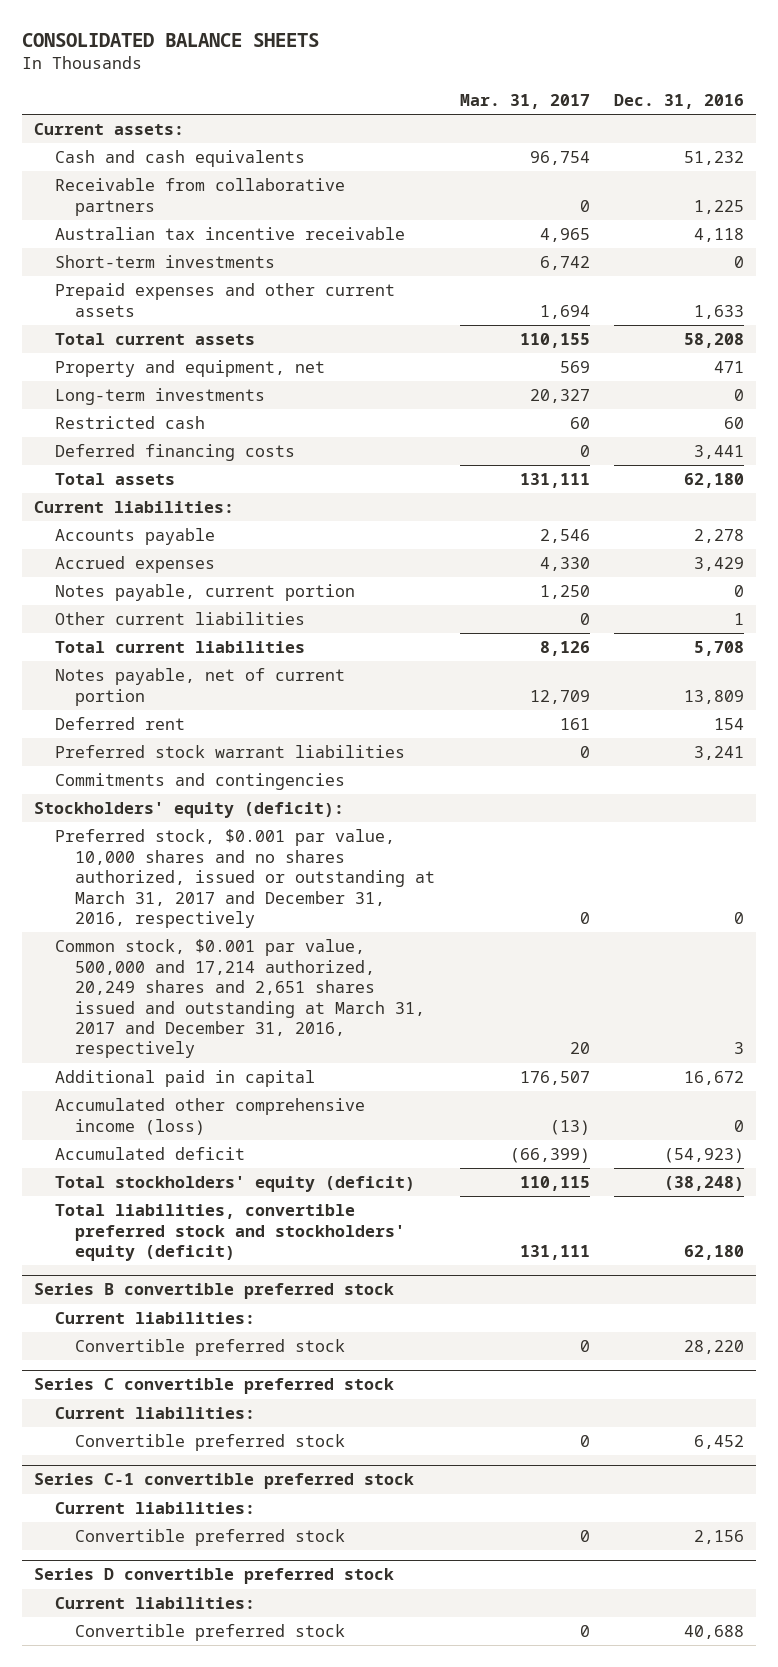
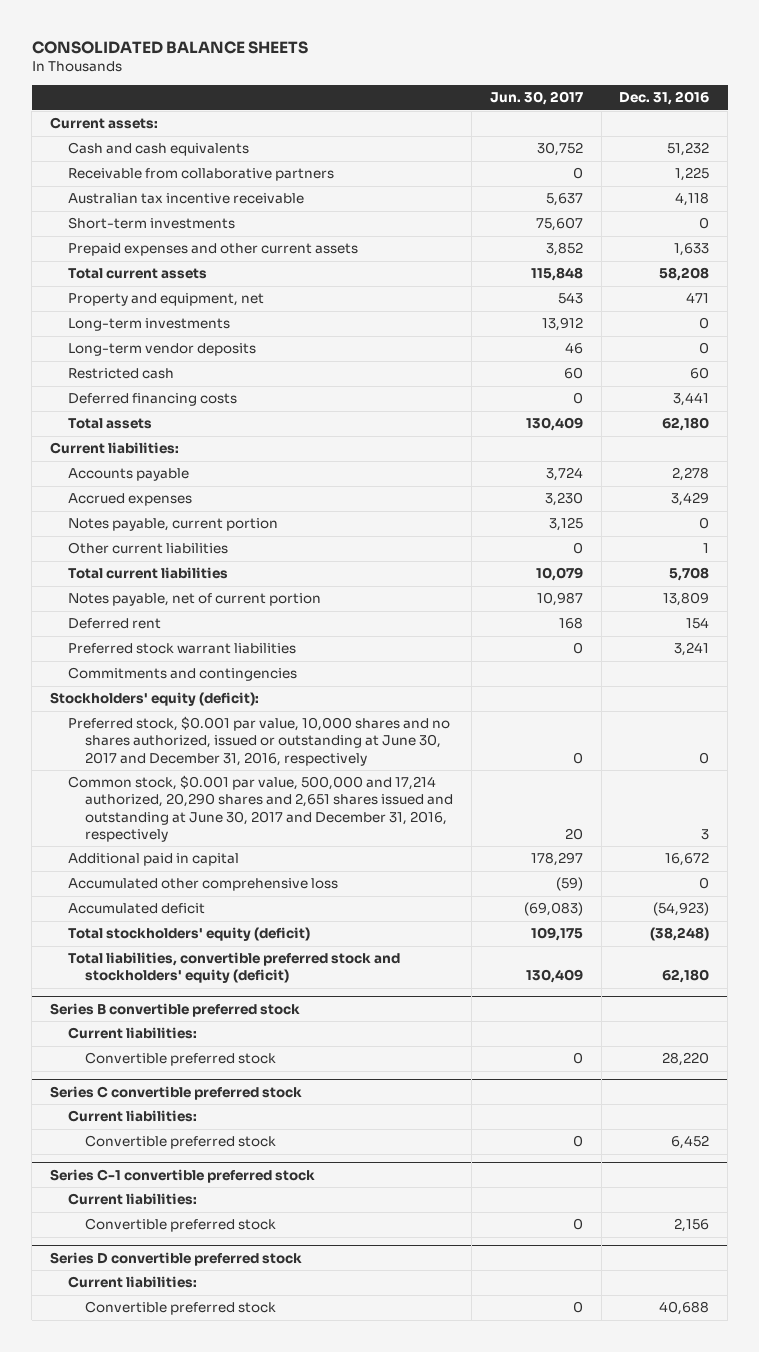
- | Mar. 31, 2017 | Dec. 31, 2016
+ | Jun. 30, 2017 | Dec. 31, 2016
+ Long-term vendor deposits | 46 | 0
- Preferred stock, $0.001 par value, 10,000 shares and no shares authorized, issued or outstanding at March 31, 2017 and December 31, 2016, respectively | 0 | 0
- Common stock, $0.001 par value, 500,000 and 17,214 authorized, 20,249 shares and 2,651 shares issued and outstanding at March 31, 2017 and December 31, 2016, respectively | 20 | 3
+ Preferred stock, $0.001 par value, 10,000 shares and no shares authorized, issued or outstanding at June 30, 2017 and December 31, 2016, respectively | 0 | 0
+ Common stock, $0.001 par value, 500,000 and 17,214 authorized, 20,290 shares and 2,651 shares issued and outstanding at June 30, 2017 and December 31, 2016, respectively | 20 | 3
- Accumulated other comprehensive income (loss) | (13) | 0
+ Accumulated other comprehensive loss | (59) | 0

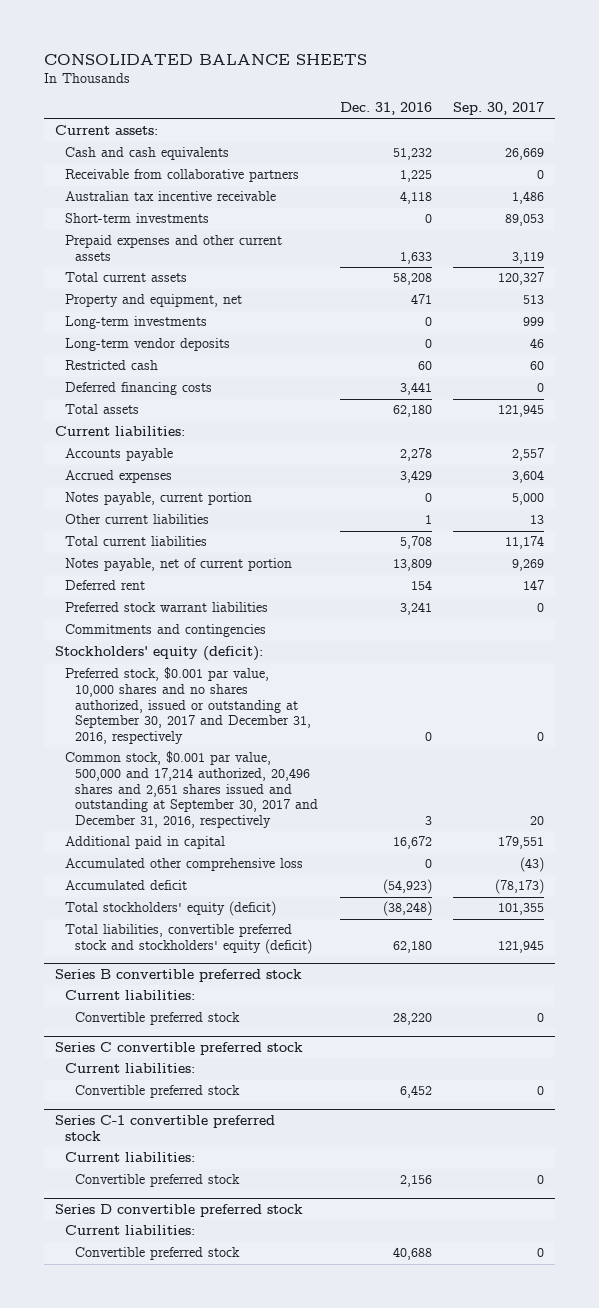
- | Jun. 30, 2017 | Dec. 31, 2016
+ | Dec. 31, 2016 | Sep. 30, 2017
- Preferred stock, $0.001 par value, 10,000 shares and no shares authorized, issued or outstanding at June 30, 2017 and December 31, 2016, respectively | 0 | 0
- Common stock, $0.001 par value, 500,000 and 17,214 authorized, 20,290 shares and 2,651 shares issued and outstanding at June 30, 2017 and December 31, 2016, respectively | 20 | 3
+ Preferred stock, $0.001 par value, 10,000 shares and no shares authorized, issued or outstanding at September 30, 2017 and December 31, 2016, respectively | 0 | 0
+ Common stock, $0.001 par value, 500,000 and 17,214 authorized, 20,496 shares and 2,651 shares issued and outstanding at September 30, 2017 and December 31, 2016, respectively | 3 | 20

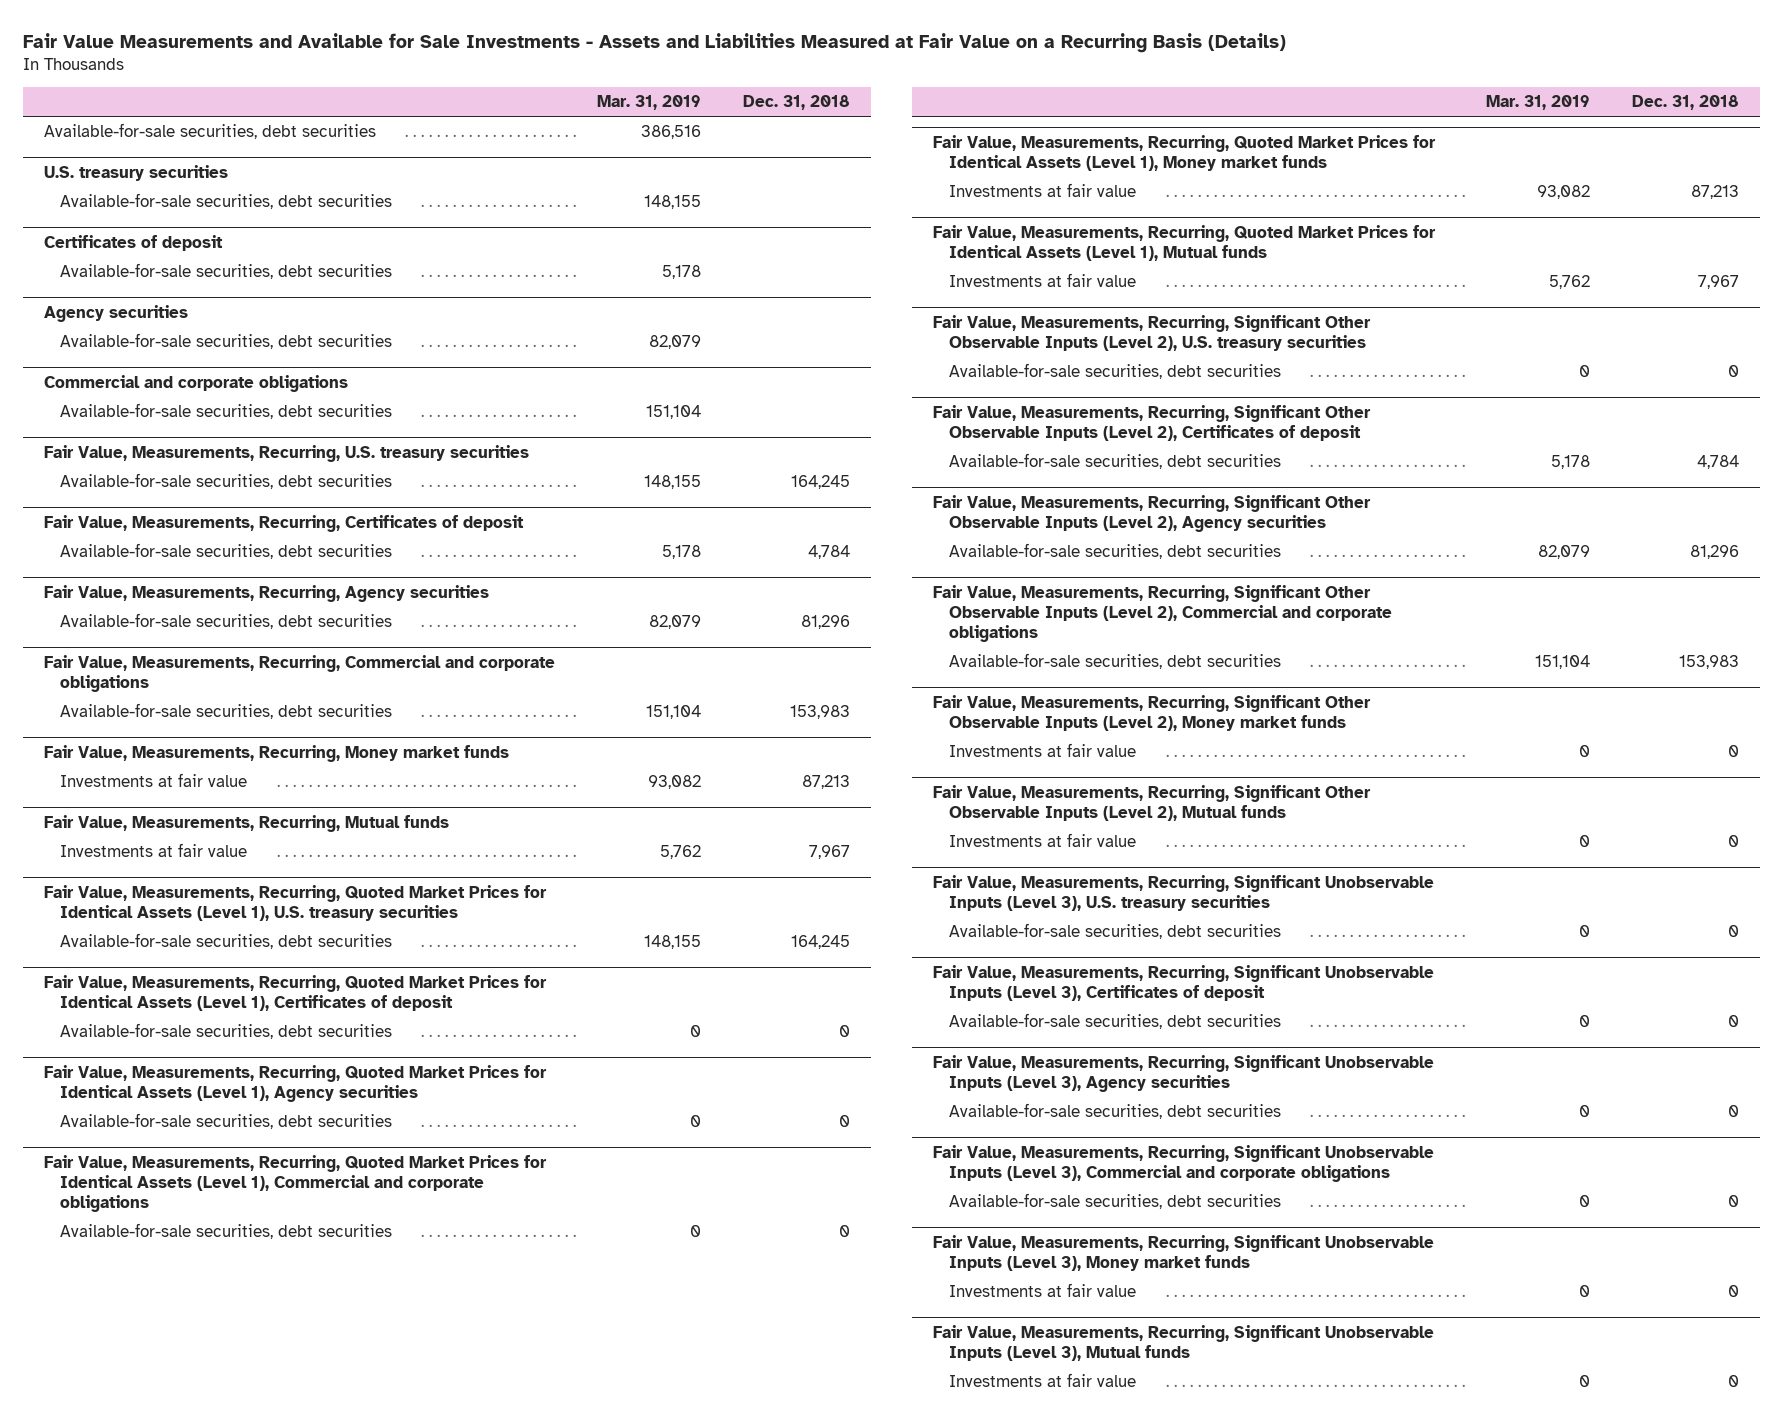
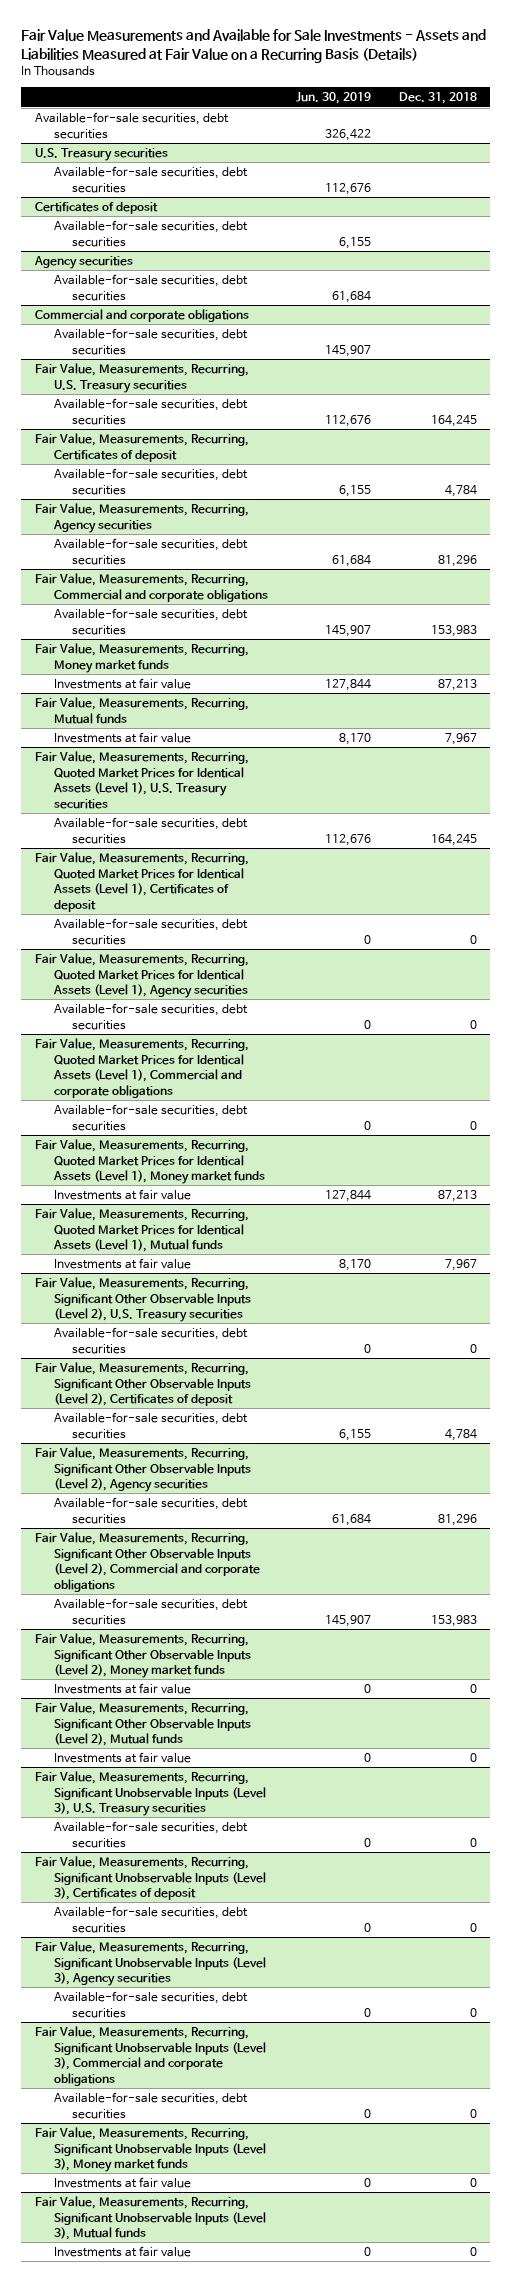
- | Mar. 31, 2019 | Dec. 31, 2018
+ | Jun. 30, 2019 | Dec. 31, 2018
- U.S. treasury securities
+ U.S. Treasury securities
- Fair Value, Measurements, Recurring, U.S. treasury securities
+ Fair Value, Measurements, Recurring, U.S. Treasury securities
- Fair Value, Measurements, Recurring, Quoted Market Prices for Identical Assets (Level 1), U.S. treasury securities
+ Fair Value, Measurements, Recurring, Quoted Market Prices for Identical Assets (Level 1), U.S. Treasury securities
- Fair Value, Measurements, Recurring, Significant Other Observable Inputs (Level 2), U.S. treasury securities
+ Fair Value, Measurements, Recurring, Significant Other Observable Inputs (Level 2), U.S. Treasury securities
- Fair Value, Measurements, Recurring, Significant Unobservable Inputs (Level 3), U.S. treasury securities
+ Fair Value, Measurements, Recurring, Significant Unobservable Inputs (Level 3), U.S. Treasury securities

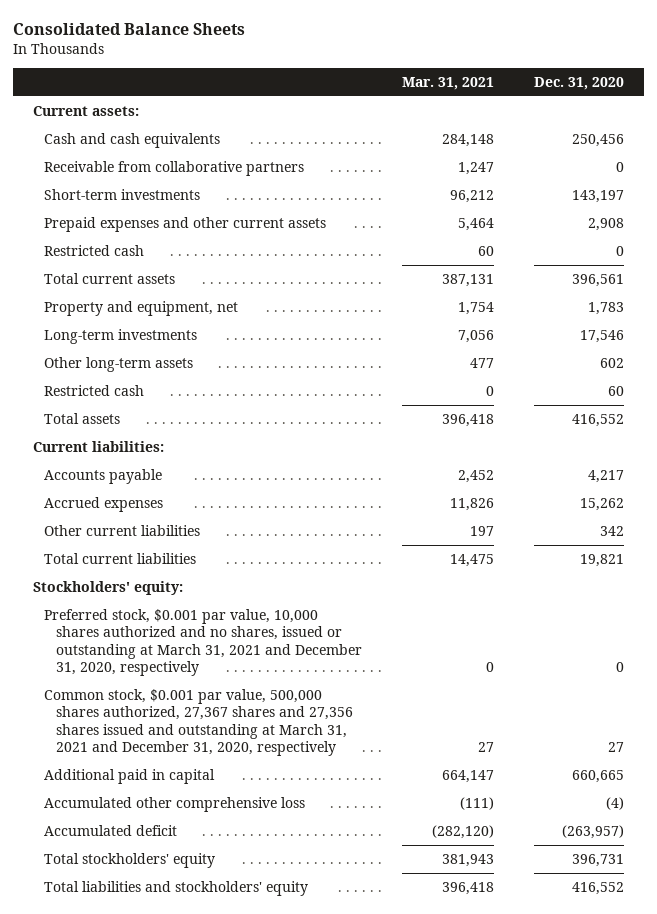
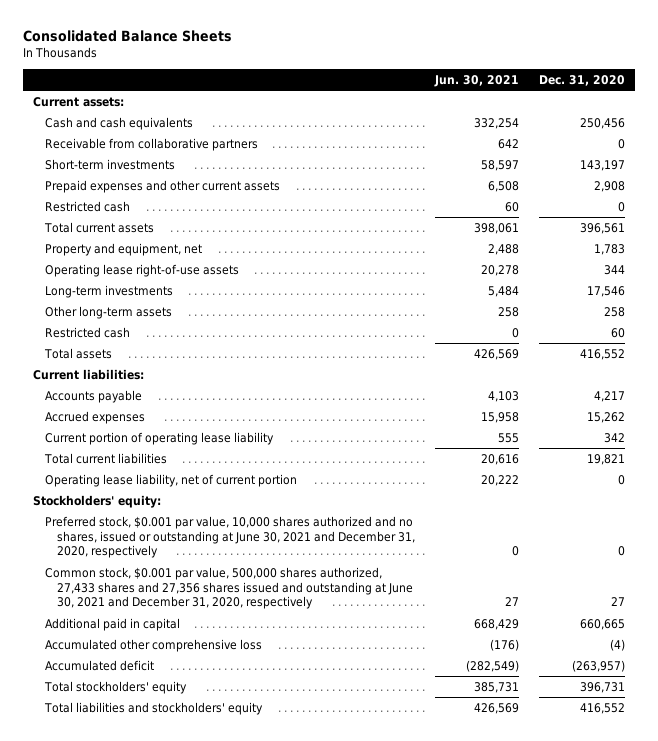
- | Mar. 31, 2021 | Dec. 31, 2020
+ | Jun. 30, 2021 | Dec. 31, 2020
+ Operating lease right-of-use assets | 20,278 | 344
- Other long-term assets | 477 | 602
+ Other long-term assets | 258 | 258
- Other current liabilities | 197 | 342
+ Current portion of operating lease liability | 555 | 342
+ Operating lease liability, net of current portion | 20,222 | 0
- Preferred stock, $0.001 par value, 10,000 shares authorized and no shares, issued or outstanding at March 31, 2021 and December 31, 2020, respectively | 0 | 0
- Common stock, $0.001 par value, 500,000 shares authorized, 27,367 shares and 27,356 shares issued and outstanding at March 31, 2021 and December 31, 2020, respectively | 27 | 27
+ Preferred stock, $0.001 par value, 10,000 shares authorized and no shares, issued or outstanding at June 30, 2021 and December 31, 2020, respectively | 0 | 0
+ Common stock, $0.001 par value, 500,000 shares authorized, 27,433 shares and 27,356 shares issued and outstanding at June 30, 2021 and December 31, 2020, respectively | 27 | 27

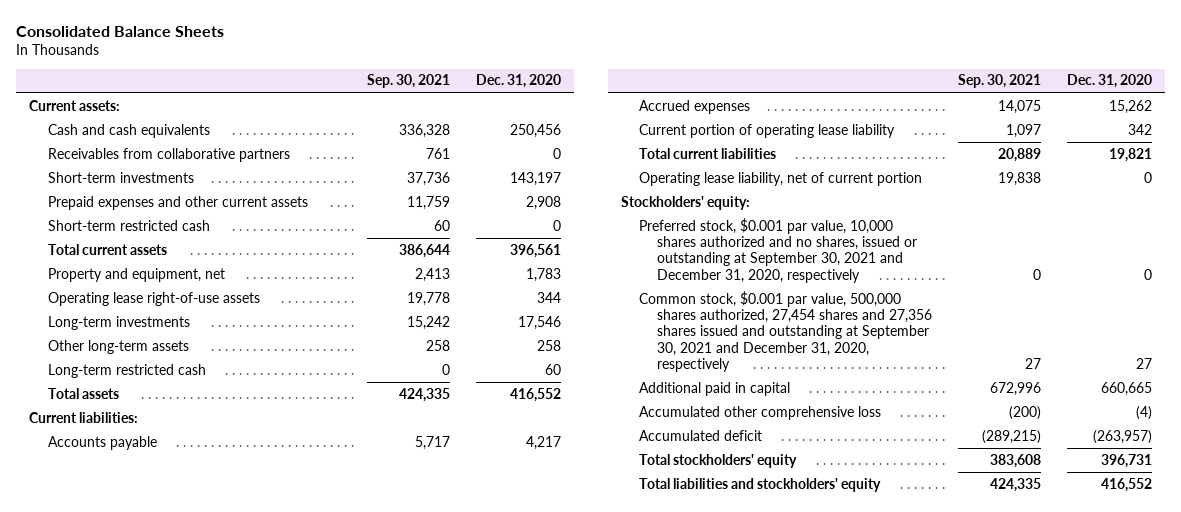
- | Jun. 30, 2021 | Dec. 31, 2020
+ | Sep. 30, 2021 | Dec. 31, 2020
- Receivable from collaborative partners | 642 | 0
+ Receivables from collaborative partners | 761 | 0
- Restricted cash | 60 | 0
+ Short-term restricted cash | 60 | 0
- Restricted cash | 0 | 60
+ Long-term restricted cash | 0 | 60
- Preferred stock, $0.001 par value, 10,000 shares authorized and no shares, issued or outstanding at June 30, 2021 and December 31, 2020, respectively | 0 | 0
- Common stock, $0.001 par value, 500,000 shares authorized, 27,433 shares and 27,356 shares issued and outstanding at June 30, 2021 and December 31, 2020, respectively | 27 | 27
+ Preferred stock, $0.001 par value, 10,000 shares authorized and no shares, issued or outstanding at September 30, 2021 and December 31, 2020, respectively | 0 | 0
+ Common stock, $0.001 par value, 500,000 shares authorized, 27,454 shares and 27,356 shares issued and outstanding at September 30, 2021 and December 31, 2020, respectively | 27 | 27

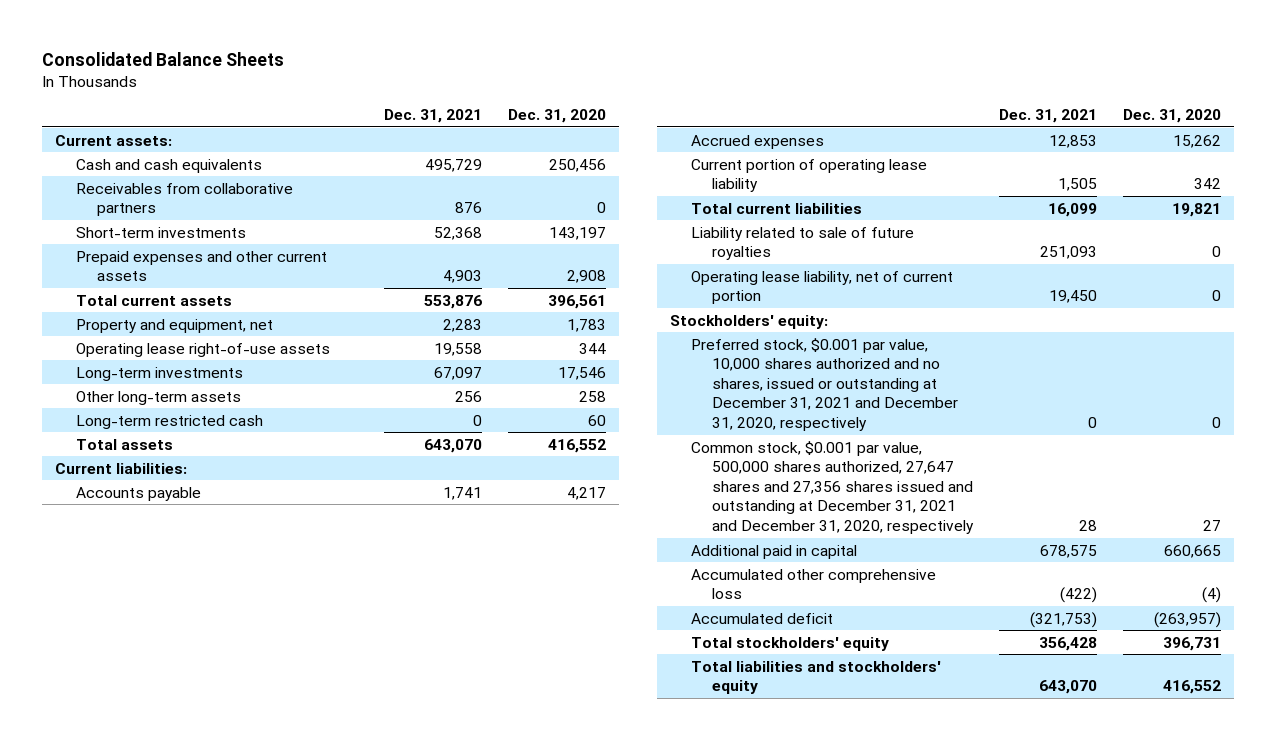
- | Sep. 30, 2021 | Dec. 31, 2020
+ | Dec. 31, 2021 | Dec. 31, 2020
- Short-term restricted cash | 60 | 0
+ Liability related to sale of future royalties | 251,093 | 0
- Preferred stock, $0.001 par value, 10,000 shares authorized and no shares, issued or outstanding at September 30, 2021 and December 31, 2020, respectively | 0 | 0
- Common stock, $0.001 par value, 500,000 shares authorized, 27,454 shares and 27,356 shares issued and outstanding at September 30, 2021 and December 31, 2020, respectively | 27 | 27
+ Preferred stock, $0.001 par value, 10,000 shares authorized and no shares, issued or outstanding at December 31, 2021 and December 31, 2020, respectively | 0 | 0
+ Common stock, $0.001 par value, 500,000 shares authorized, 27,647 shares and 27,356 shares issued and outstanding at December 31, 2021 and December 31, 2020, respectively | 28 | 27

